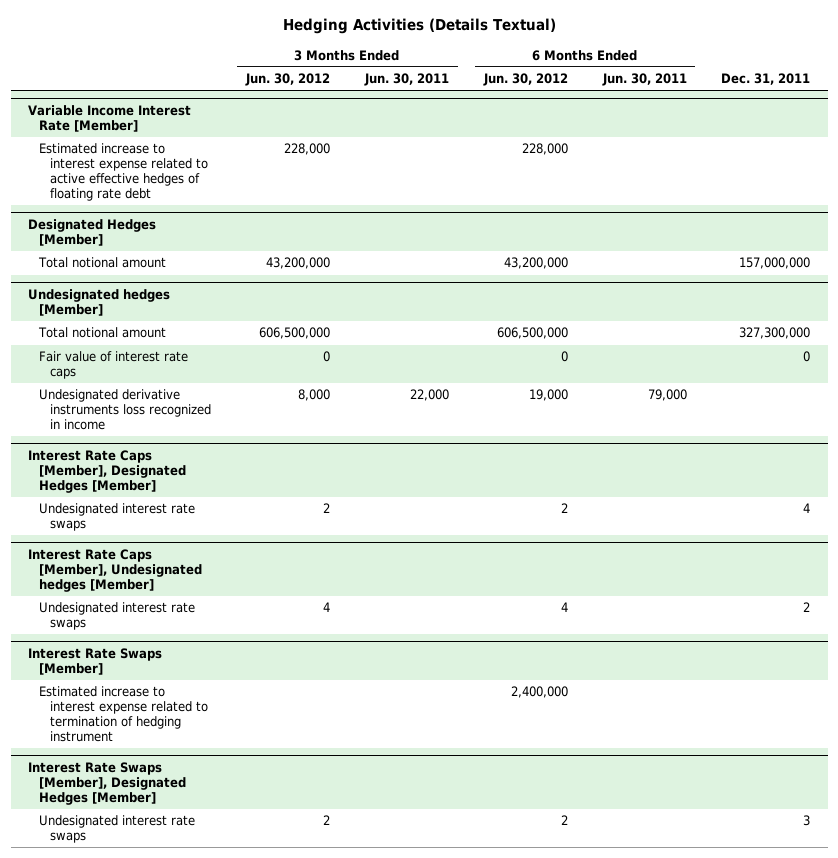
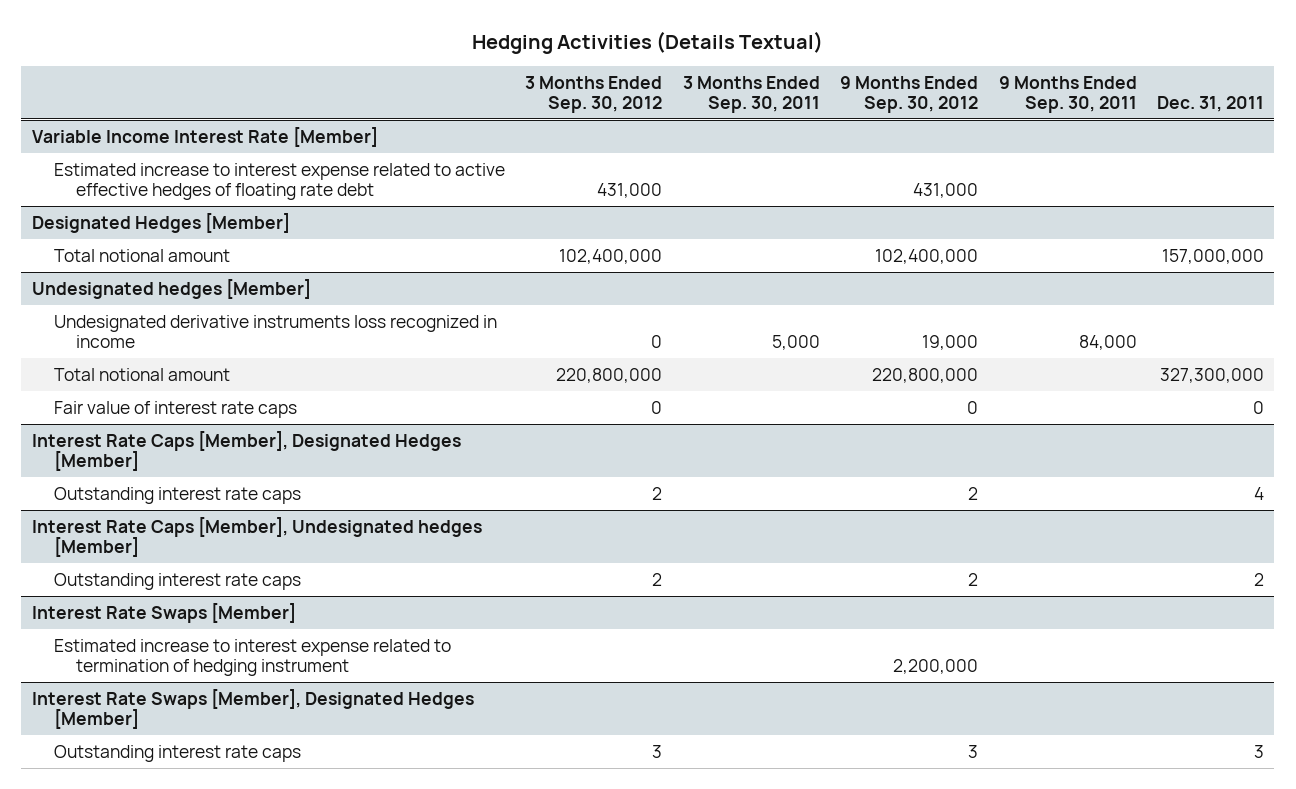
- | 3 Months Ended Jun. 30, 2012 | 3 Months Ended Jun. 30, 2011 | 6 Months Ended Jun. 30, 2012 | 6 Months Ended Jun. 30, 2011 | Dec. 31, 2011
+ | 3 Months Ended Sep. 30, 2012 | 3 Months Ended Sep. 30, 2011 | 9 Months Ended Sep. 30, 2012 | 9 Months Ended Sep. 30, 2011 | Dec. 31, 2011
@ Undesignated hedges [Member]
moved up: Undesignated derivative instruments loss recognized in income | 0 | 5,000 | 19,000 | 84,000 |
@ Interest Rate Caps [Member], Designated Hedges [Member]
- Undesignated interest rate swaps | 2 | | 2 | | 4
+ Outstanding interest rate caps | 2 | | 2 | | 4
@ Interest Rate Caps [Member], Undesignated hedges [Member]
- Undesignated interest rate swaps | 4 | | 4 | | 2
+ Outstanding interest rate caps | 2 | | 2 | | 2
@ Interest Rate Swaps [Member], Designated Hedges [Member]
- Undesignated interest rate swaps | 2 | | 2 | | 3
+ Outstanding interest rate caps | 3 | | 3 | | 3

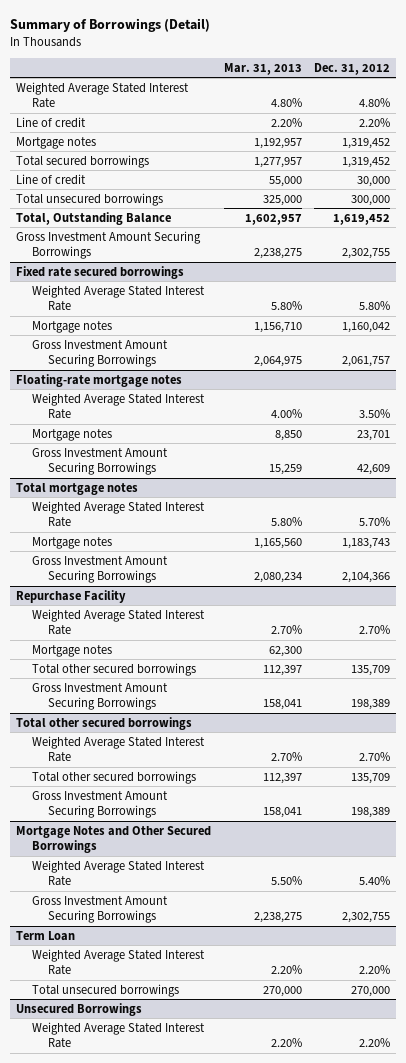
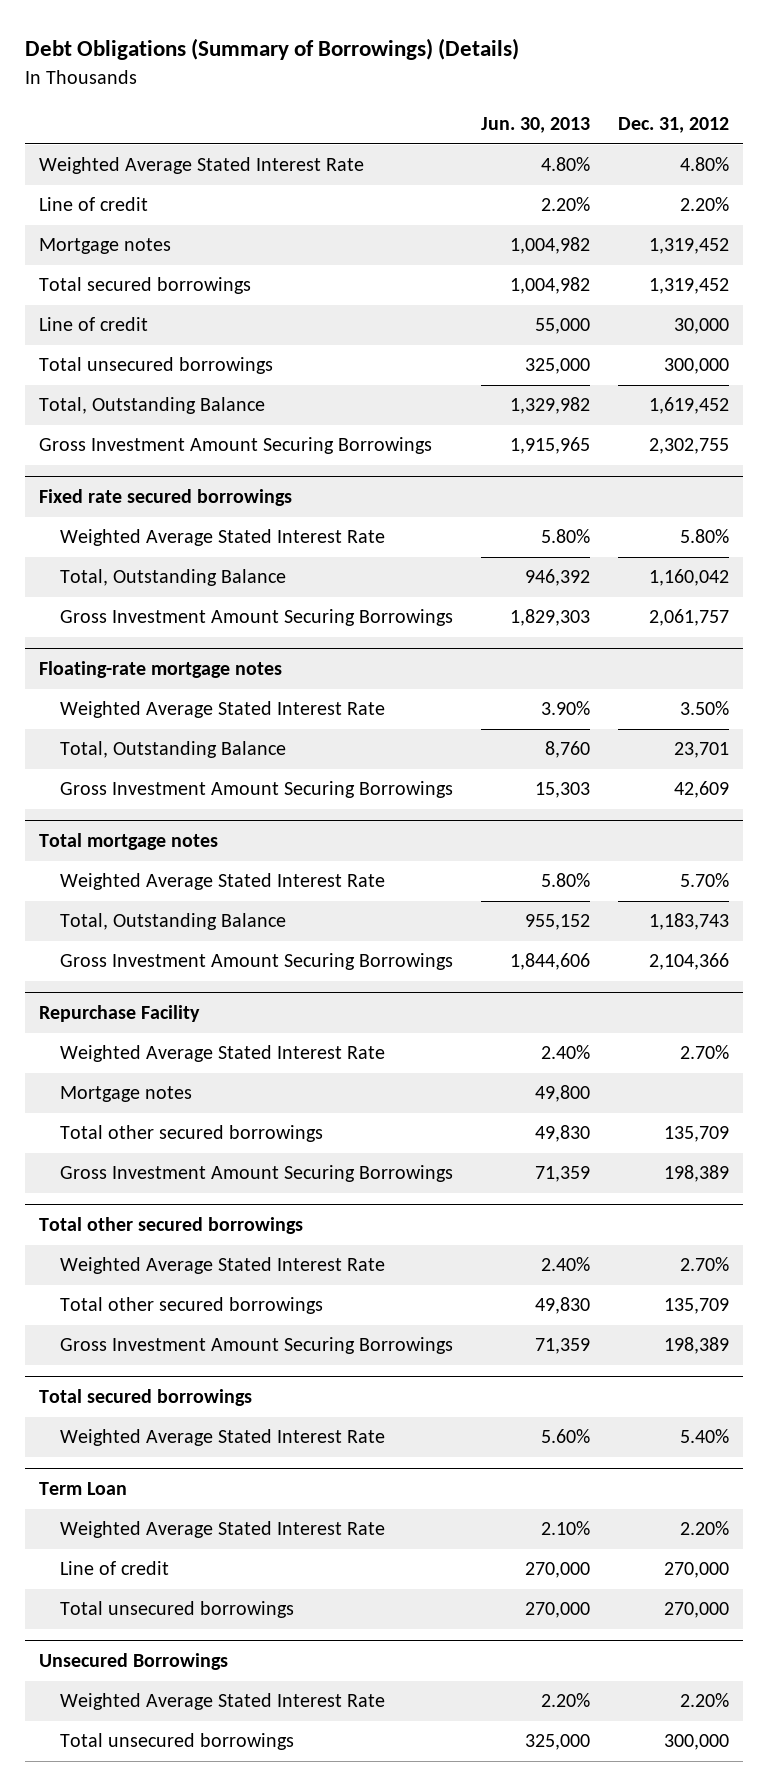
- Summary of Borrowings (Detail)
+ Debt Obligations (Summary of Borrowings) (Details)
- | Mar. 31, 2013 | Dec. 31, 2012
+ | Jun. 30, 2013 | Dec. 31, 2012
@ Fixed rate secured borrowings
- Mortgage notes | 1,156,710 | 1,160,042
+ Total, Outstanding Balance | 946,392 | 1,160,042
@ Floating-rate mortgage notes
- Mortgage notes | 8,850 | 23,701
+ Total, Outstanding Balance | 8,760 | 23,701
@ Total mortgage notes
- Mortgage notes | 1,165,560 | 1,183,743
+ Total, Outstanding Balance | 955,152 | 1,183,743
- Mortgage Notes and Other Secured Borrowings
+ Total secured borrowings
- Gross Investment Amount Securing Borrowings | 2,238,275 | 2,302,755
@ Term Loan
+ Line of credit | 270,000 | 270,000
@ Unsecured Borrowings
+ Total unsecured borrowings | 325,000 | 300,000

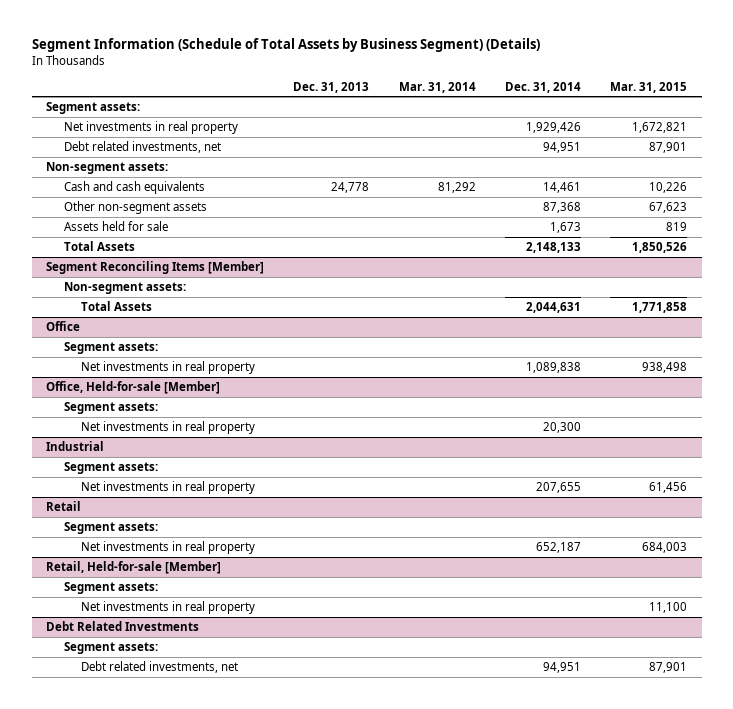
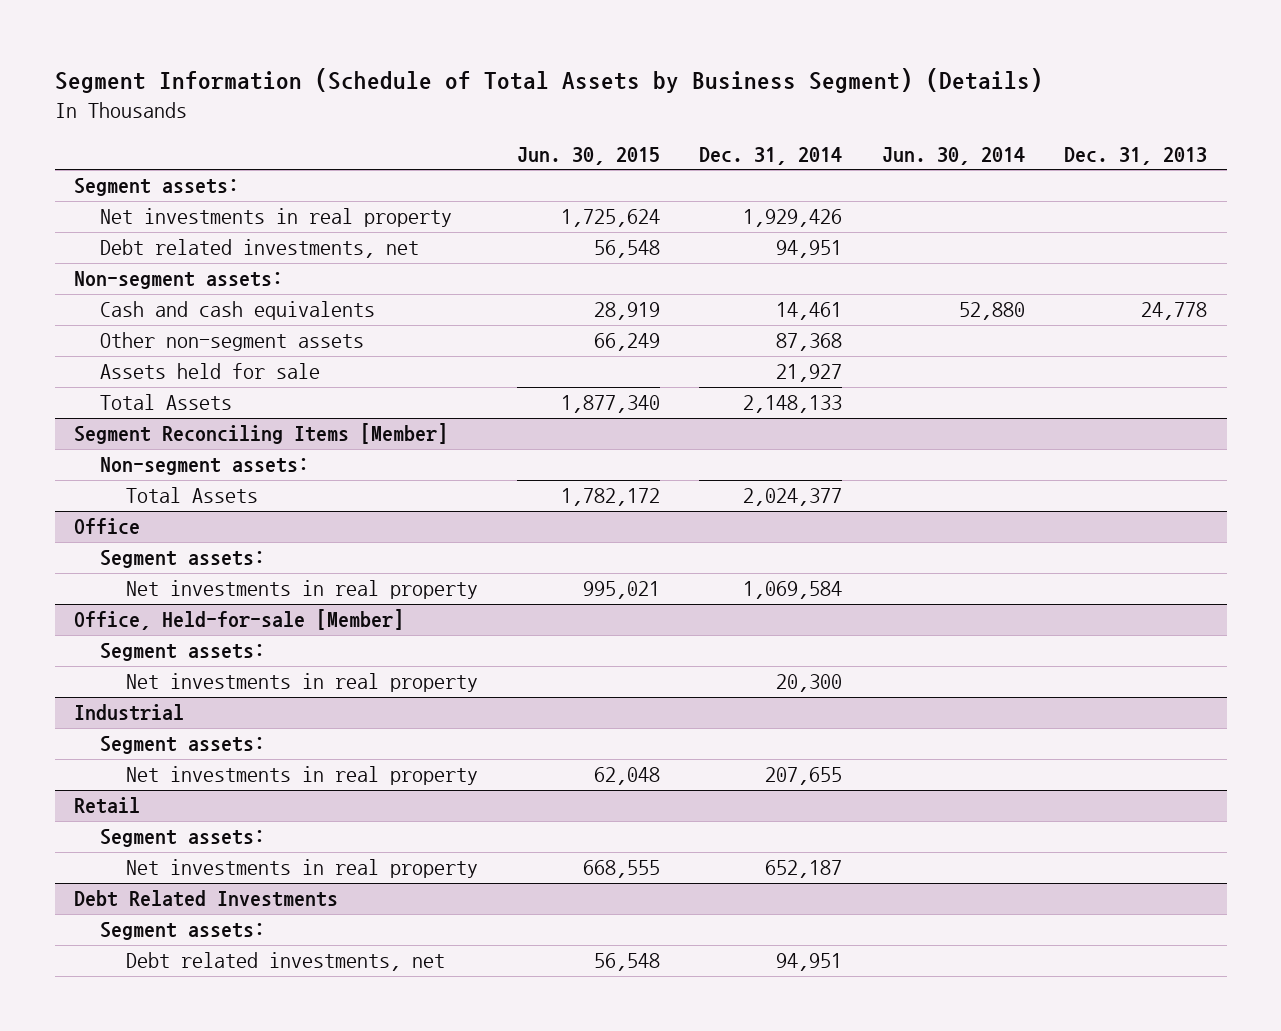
- | Dec. 31, 2013 | Mar. 31, 2014 | Dec. 31, 2014 | Mar. 31, 2015
+ | Jun. 30, 2015 | Dec. 31, 2014 | Jun. 30, 2014 | Dec. 31, 2013
- Assets held for sale | | | 1,673 | 819
+ Assets held for sale | | 21,927 | |
@ Segment Reconciling Items [Member]
- Total Assets | | | 2,044,631 | 1,771,858
+ Total Assets | 1,782,172 | 2,024,377 | |
@ Office
- Net investments in real property | | | 1,089,838 | 938,498
+ Net investments in real property | 995,021 | 1,069,584 | |
- Retail, Held-for-sale [Member]
- Segment assets:
- Net investments in real property | | | | 11,100

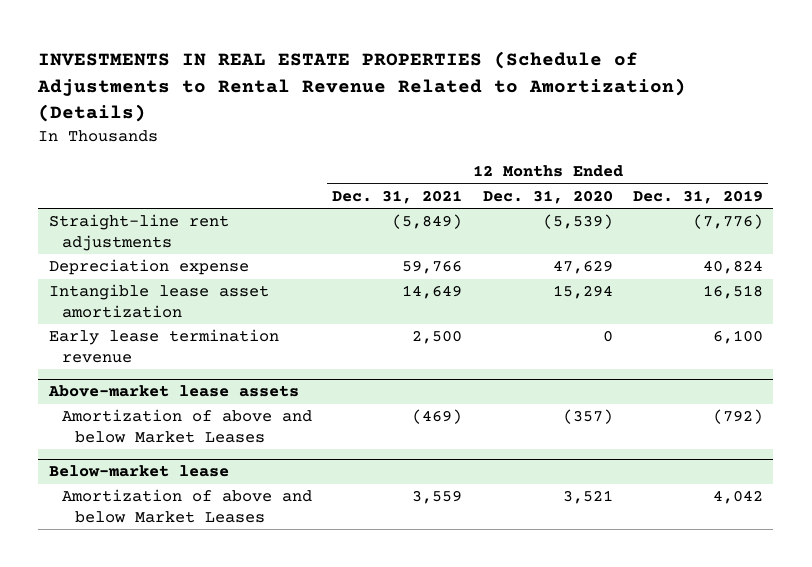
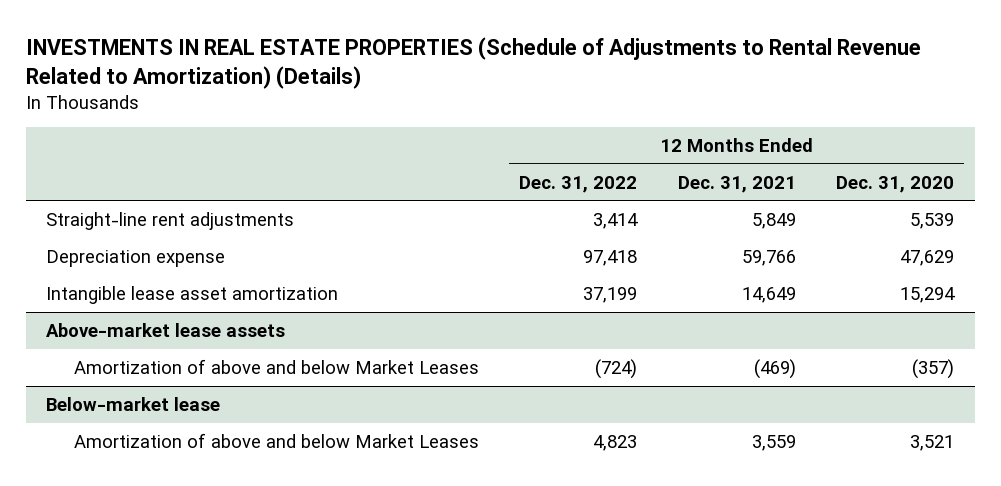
- | 12 Months Ended Dec. 31, 2021 | 12 Months Ended Dec. 31, 2020 | 12 Months Ended Dec. 31, 2019
+ | 12 Months Ended Dec. 31, 2022 | 12 Months Ended Dec. 31, 2021 | 12 Months Ended Dec. 31, 2020
- Straight-line rent adjustments | (5,849) | (5,539) | (7,776)
+ Straight-line rent adjustments | 3,414 | 5,849 | 5,539
- Early lease termination revenue | 2,500 | 0 | 6,100

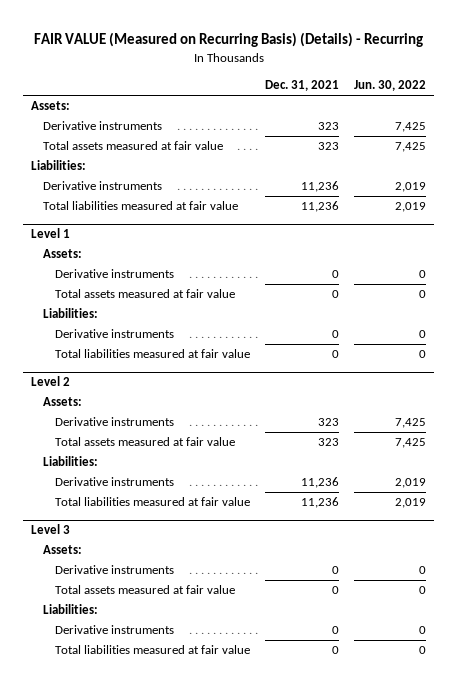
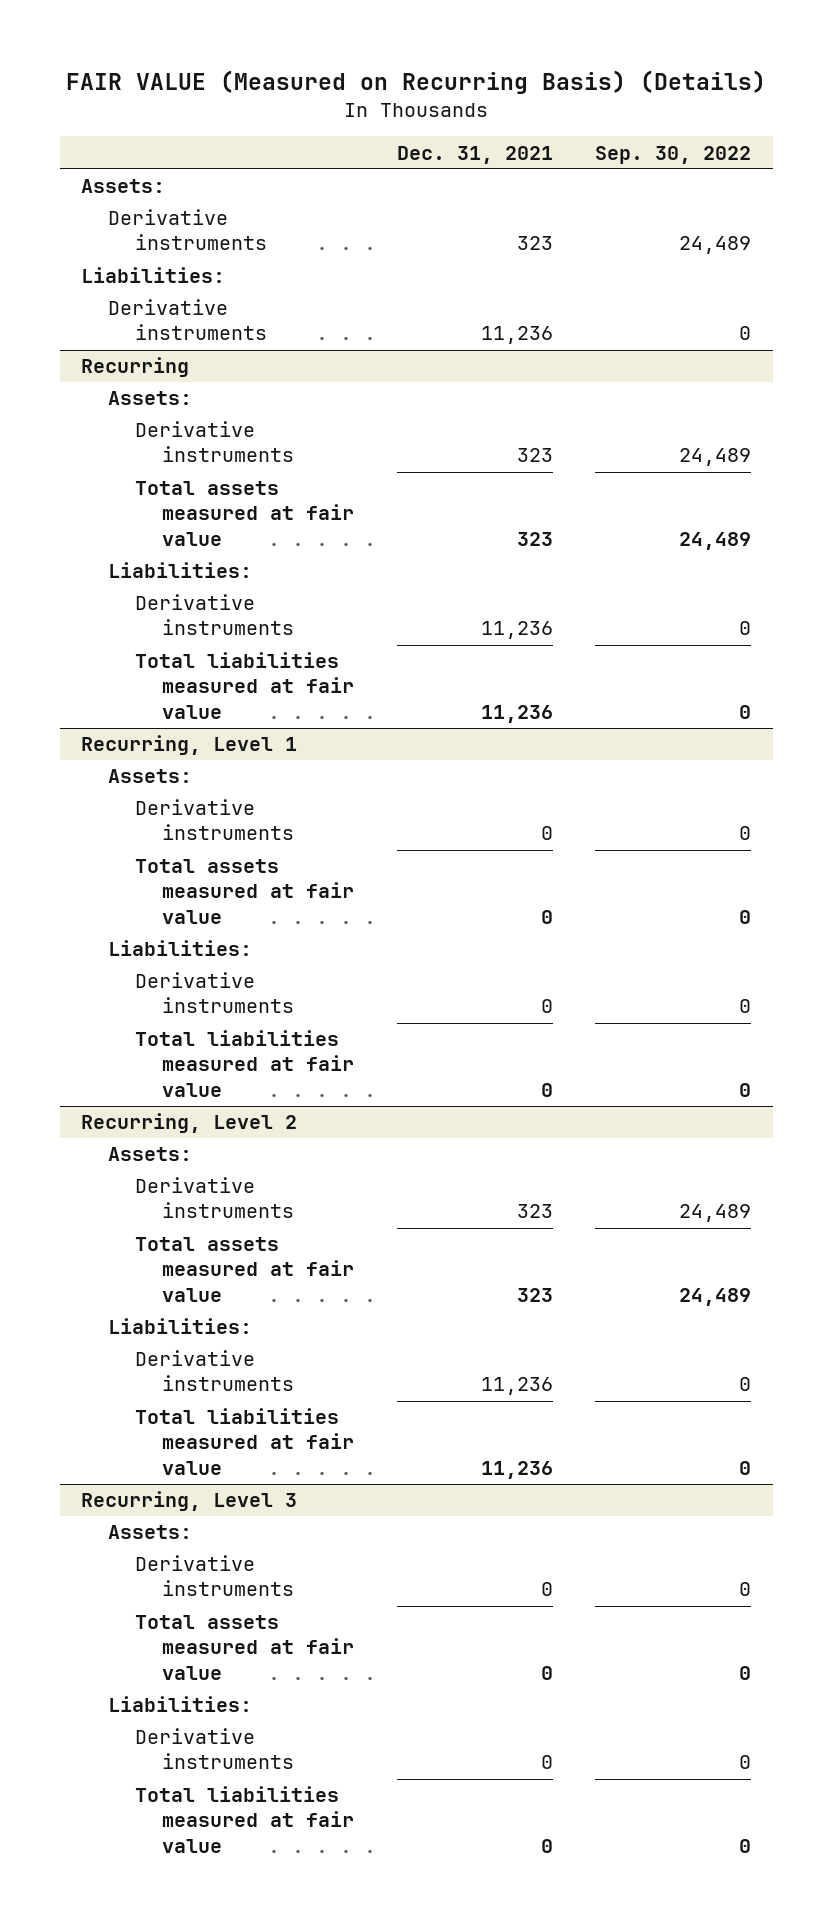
- FAIR VALUE (Measured on Recurring Basis) (Details) - Recurring
+ FAIR VALUE (Measured on Recurring Basis) (Details)
- | Dec. 31, 2021 | Jun. 30, 2022
+ | Dec. 31, 2021 | Sep. 30, 2022
+ Liabilities:
+ Derivative instruments | 11,236 | 0
+ Recurring
+ Assets:
+ Derivative instruments | 323 | 24,489
- Level 1
+ Recurring, Level 1
- Level 2
+ Recurring, Level 2
- Level 3
+ Recurring, Level 3

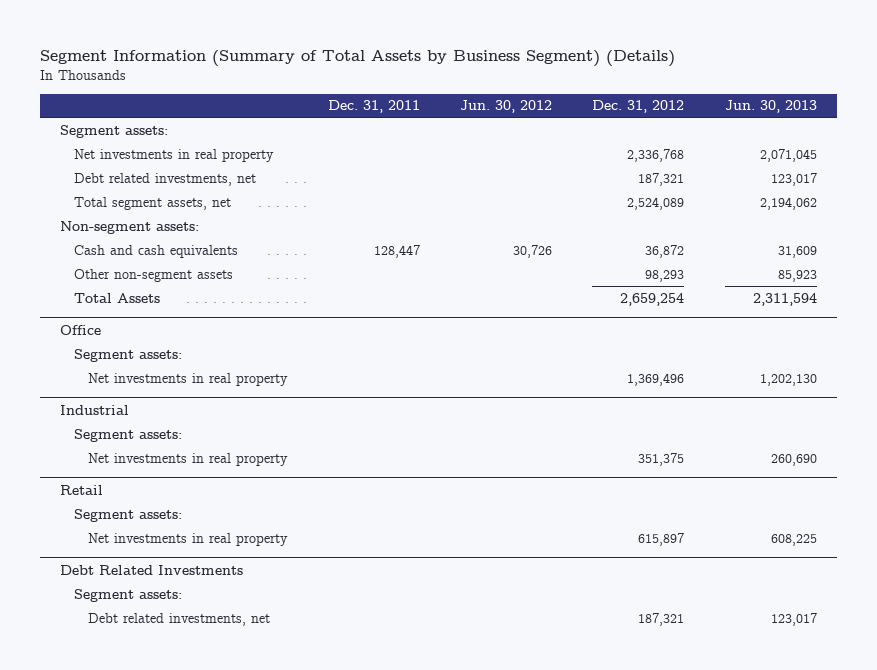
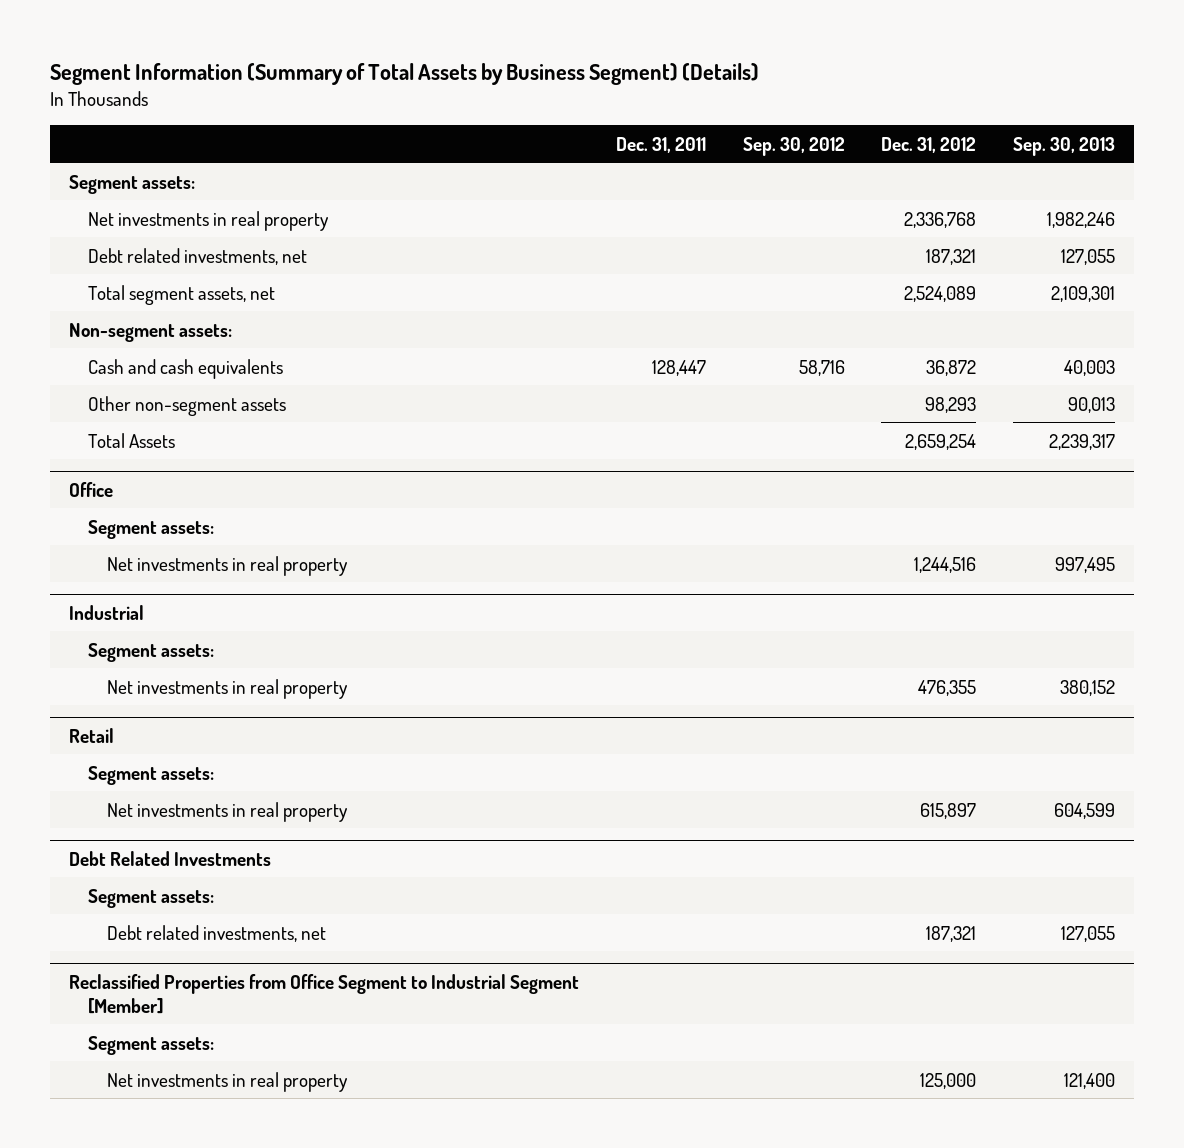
- | Dec. 31, 2011 | Jun. 30, 2012 | Dec. 31, 2012 | Jun. 30, 2013
+ | Dec. 31, 2011 | Sep. 30, 2012 | Dec. 31, 2012 | Sep. 30, 2013
@ Office
- Net investments in real property | | | 1,369,496 | 1,202,130
+ Net investments in real property | | | 1,244,516 | 997,495
@ Industrial
- Net investments in real property | | | 351,375 | 260,690
+ Net investments in real property | | | 476,355 | 380,152
+ Reclassified Properties from Office Segment to Industrial Segment [Member]
+ Segment assets:
+ Net investments in real property | | | 125,000 | 121,400

